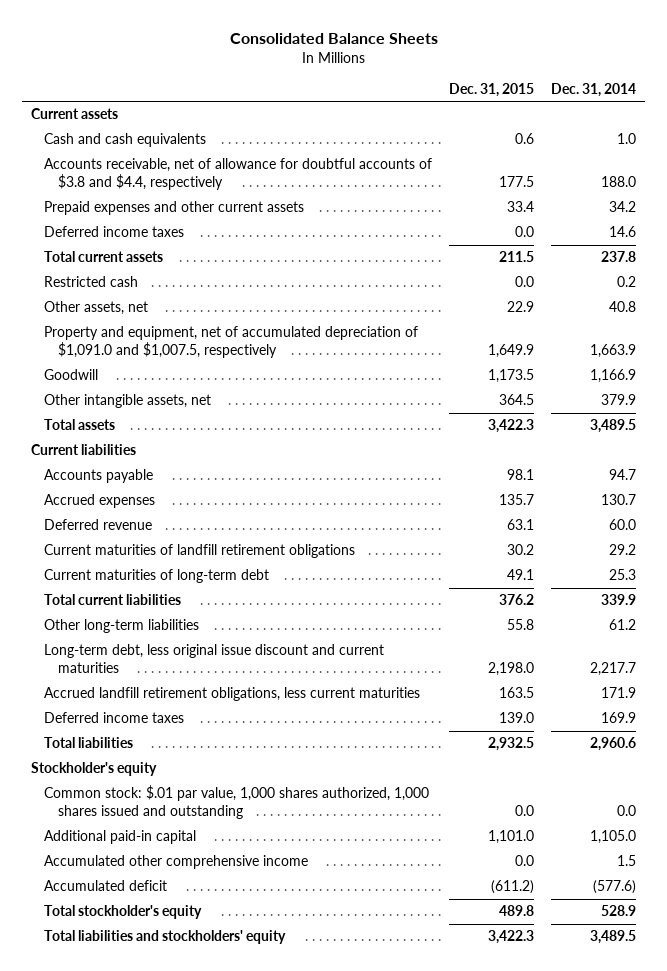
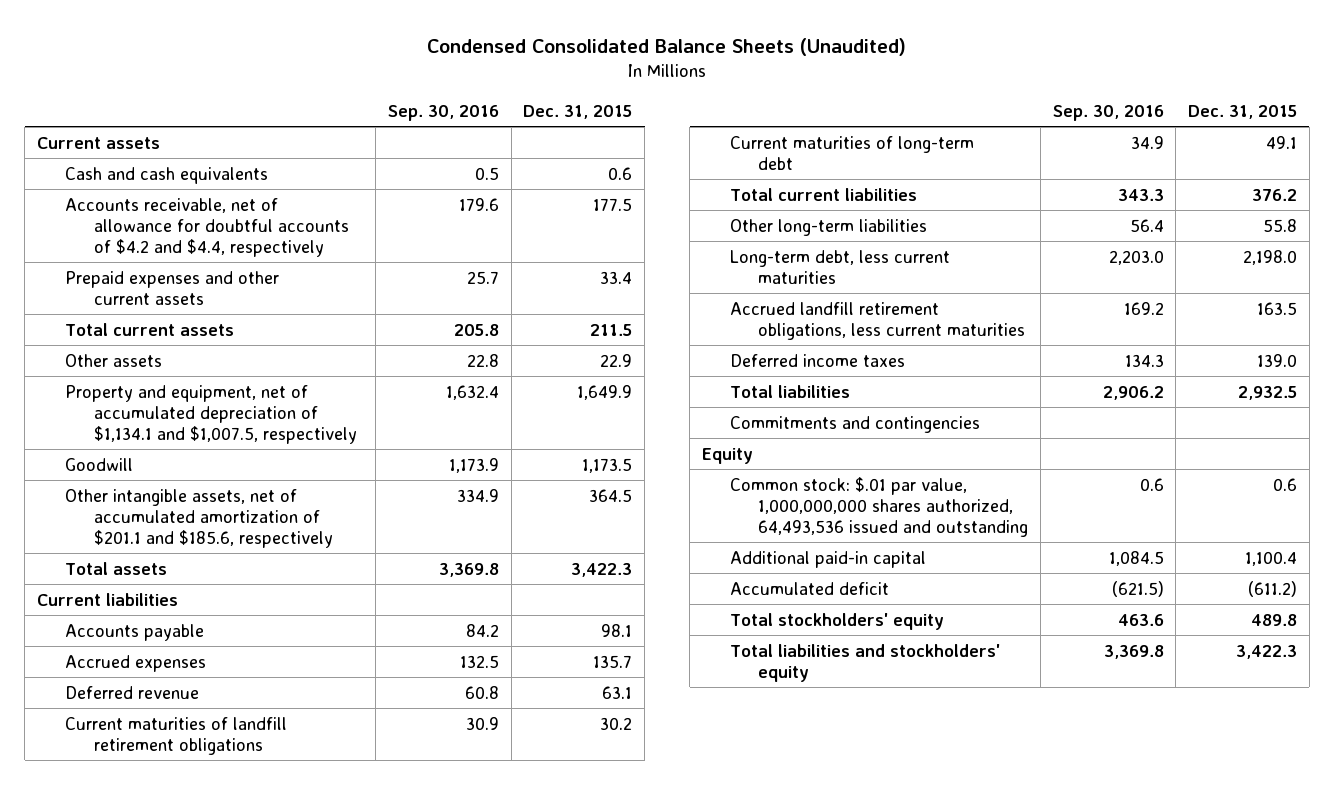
- Consolidated Balance Sheets
+ Condensed Consolidated Balance Sheets (Unaudited)
- | Dec. 31, 2015 | Dec. 31, 2014
+ | Sep. 30, 2016 | Dec. 31, 2015
- Accounts receivable, net of allowance for doubtful accounts of $3.8 and $4.4, respectively | 177.5 | 188.0
+ Accounts receivable, net of allowance for doubtful accounts of $4.2 and $4.4, respectively | 179.6 | 177.5
- Deferred income taxes | 0.0 | 14.6
- Restricted cash | 0.0 | 0.2
- Other assets, net | 22.9 | 40.8
- Property and equipment, net of accumulated depreciation of $1,091.0 and $1,007.5, respectively | 1,649.9 | 1,663.9
+ Other assets | 22.8 | 22.9
+ Property and equipment, net of accumulated depreciation of $1,134.1 and $1,007.5, respectively | 1,632.4 | 1,649.9
- Other intangible assets, net | 364.5 | 379.9
+ Other intangible assets, net of accumulated amortization of $201.1 and $185.6, respectively | 334.9 | 364.5
- Long-term debt, less original issue discount and current maturities | 2,198.0 | 2,217.7
+ Long-term debt, less current maturities | 2,203.0 | 2,198.0
- Stockholder's equity
- Common stock: $.01 par value, 1,000 shares authorized, 1,000 shares issued and outstanding | 0.0 | 0.0
- Additional paid-in capital | 1,101.0 | 1,105.0
- Accumulated other comprehensive income | 0.0 | 1.5
+ Commitments and contingencies
+ Equity
+ Common stock: $.01 par value, 1,000,000,000 shares authorized, 64,493,536 issued and outstanding | 0.6 | 0.6
+ Additional paid-in capital | 1,084.5 | 1,100.4
- Total stockholder's equity | 489.8 | 528.9
+ Total stockholders' equity | 463.6 | 489.8

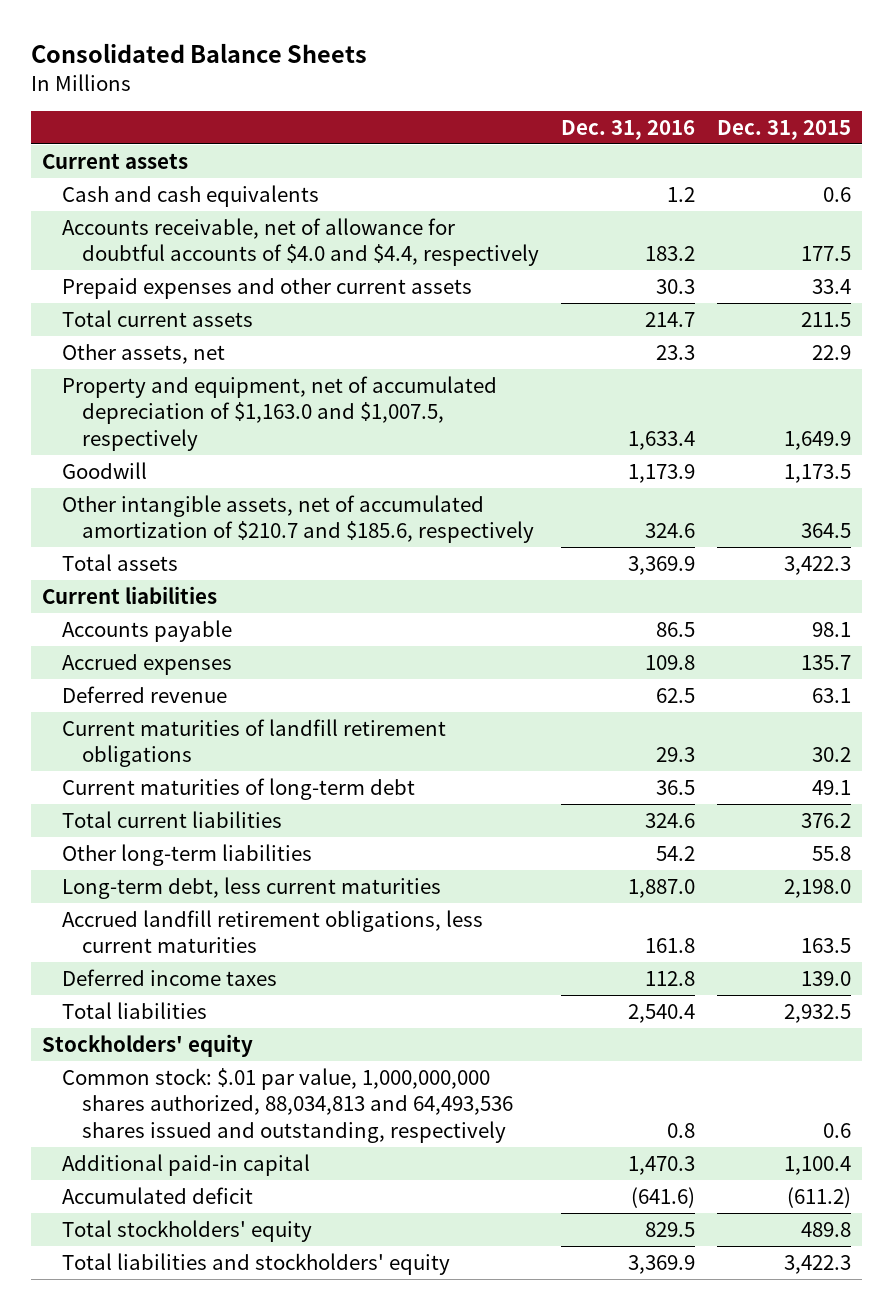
- Condensed Consolidated Balance Sheets (Unaudited)
+ Consolidated Balance Sheets
- | Sep. 30, 2016 | Dec. 31, 2015
+ | Dec. 31, 2016 | Dec. 31, 2015
- Accounts receivable, net of allowance for doubtful accounts of $4.2 and $4.4, respectively | 179.6 | 177.5
+ Accounts receivable, net of allowance for doubtful accounts of $4.0 and $4.4, respectively | 183.2 | 177.5
- Other assets | 22.8 | 22.9
- Property and equipment, net of accumulated depreciation of $1,134.1 and $1,007.5, respectively | 1,632.4 | 1,649.9
+ Other assets, net | 23.3 | 22.9
+ Property and equipment, net of accumulated depreciation of $1,163.0 and $1,007.5, respectively | 1,633.4 | 1,649.9
- Other intangible assets, net of accumulated amortization of $201.1 and $185.6, respectively | 334.9 | 364.5
+ Other intangible assets, net of accumulated amortization of $210.7 and $185.6, respectively | 324.6 | 364.5
- Commitments and contingencies
- Equity
- Common stock: $.01 par value, 1,000,000,000 shares authorized, 64,493,536 issued and outstanding | 0.6 | 0.6
+ Stockholders' equity
+ Common stock: $.01 par value, 1,000,000,000 shares authorized, 88,034,813 and 64,493,536 shares issued and outstanding, respectively | 0.8 | 0.6

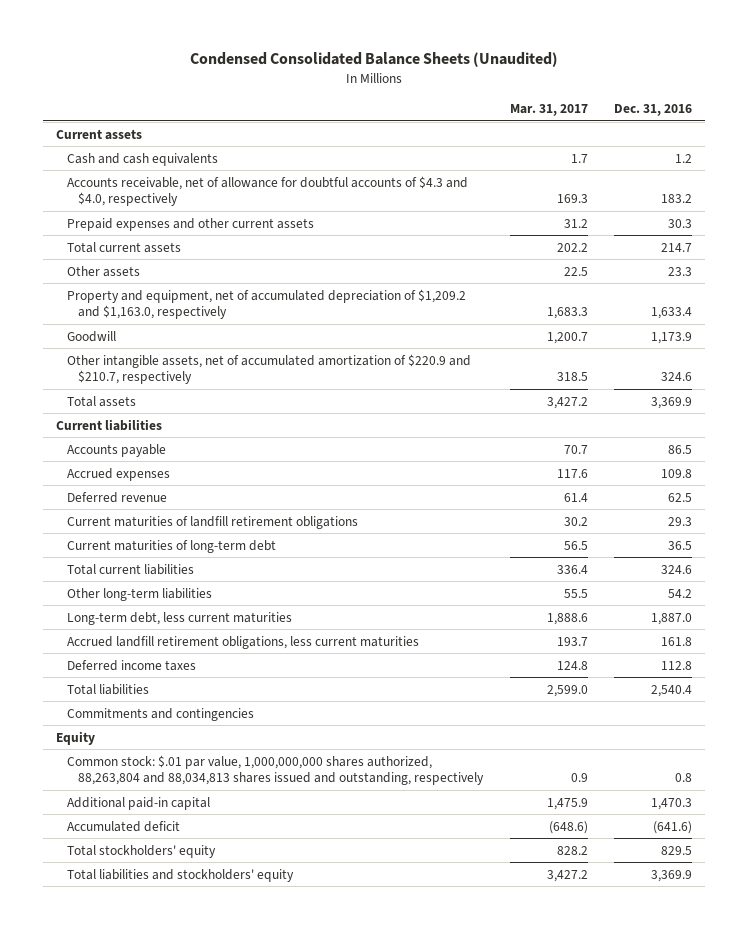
- Consolidated Balance Sheets
+ Condensed Consolidated Balance Sheets (Unaudited)
- | Dec. 31, 2016 | Dec. 31, 2015
+ | Mar. 31, 2017 | Dec. 31, 2016
- Accounts receivable, net of allowance for doubtful accounts of $4.0 and $4.4, respectively | 183.2 | 177.5
+ Accounts receivable, net of allowance for doubtful accounts of $4.3 and $4.0, respectively | 169.3 | 183.2
- Other assets, net | 23.3 | 22.9
- Property and equipment, net of accumulated depreciation of $1,163.0 and $1,007.5, respectively | 1,633.4 | 1,649.9
+ Other assets | 22.5 | 23.3
+ Property and equipment, net of accumulated depreciation of $1,209.2 and $1,163.0, respectively | 1,683.3 | 1,633.4
- Other intangible assets, net of accumulated amortization of $210.7 and $185.6, respectively | 324.6 | 364.5
+ Other intangible assets, net of accumulated amortization of $220.9 and $210.7, respectively | 318.5 | 324.6
- Stockholders' equity
- Common stock: $.01 par value, 1,000,000,000 shares authorized, 88,034,813 and 64,493,536 shares issued and outstanding, respectively | 0.8 | 0.6
+ Commitments and contingencies
+ Equity
+ Common stock: $.01 par value, 1,000,000,000 shares authorized, 88,263,804 and 88,034,813 shares issued and outstanding, respectively | 0.9 | 0.8

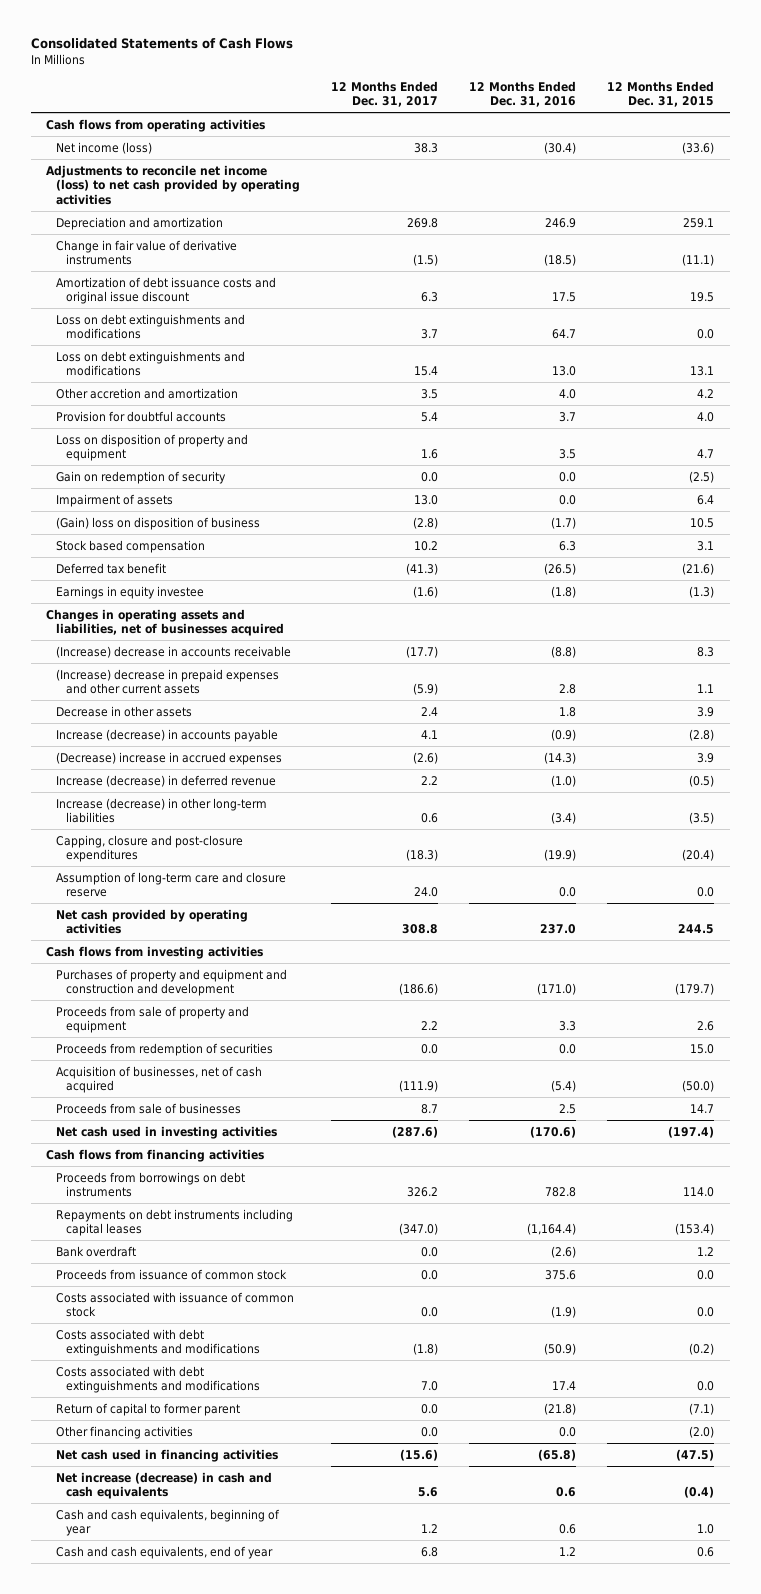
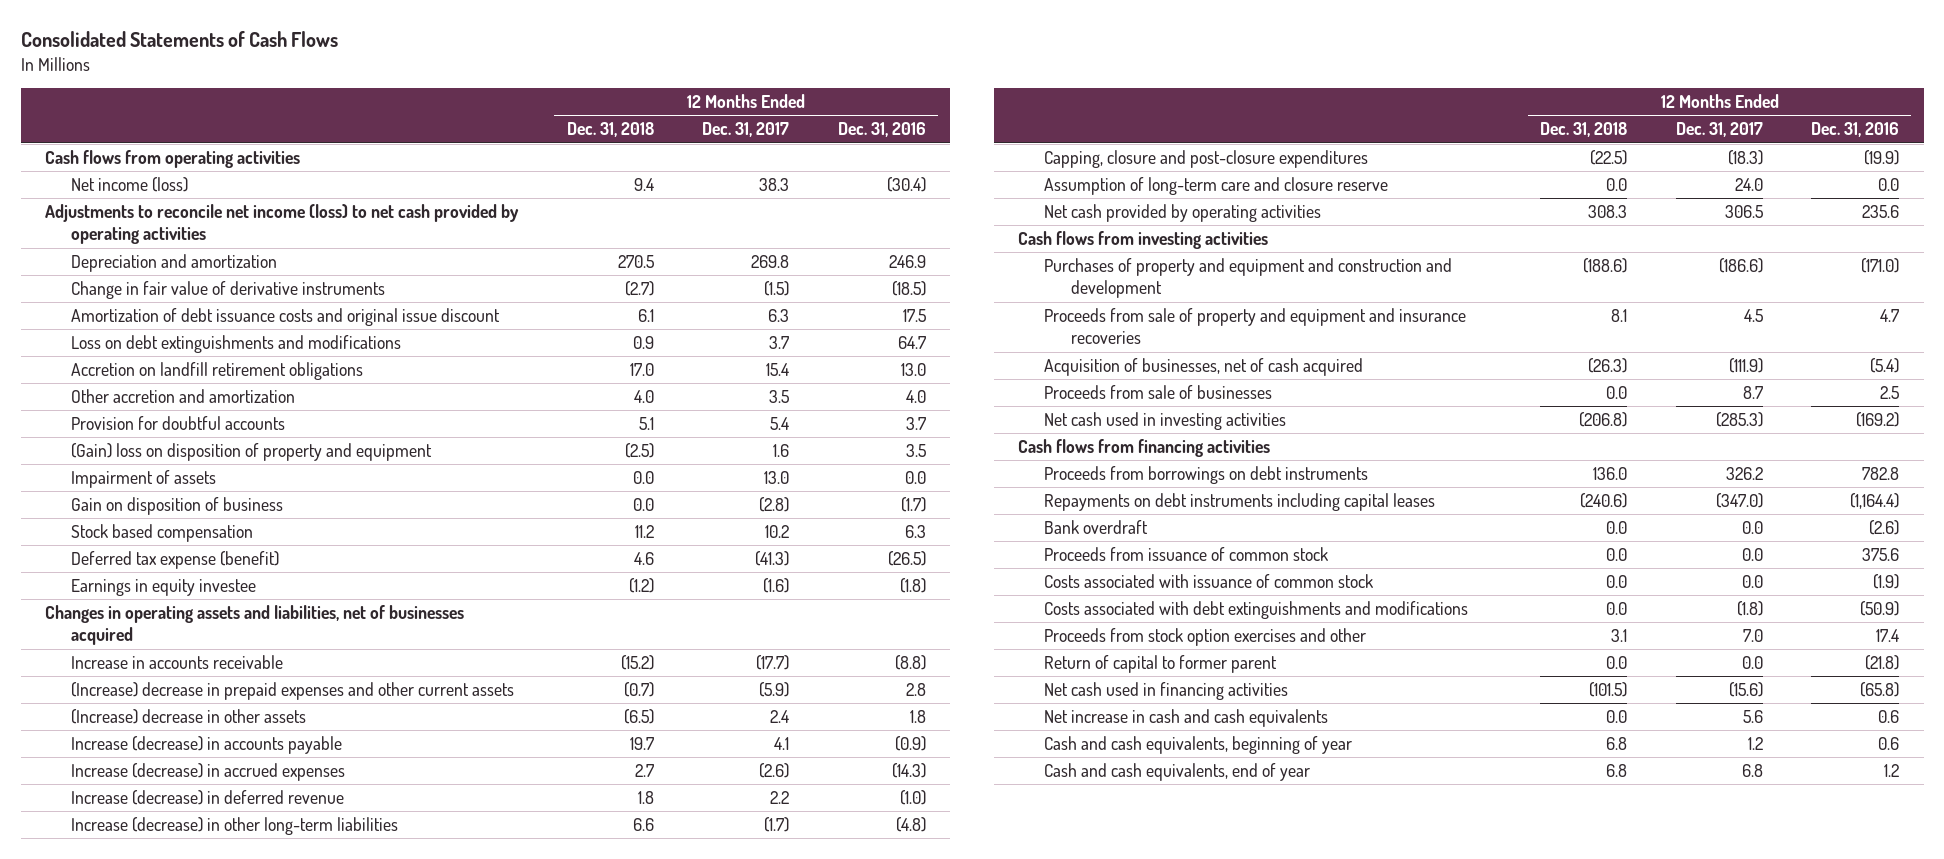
- | 12 Months Ended Dec. 31, 2017 | 12 Months Ended Dec. 31, 2016 | 12 Months Ended Dec. 31, 2015
+ | 12 Months Ended Dec. 31, 2018 | 12 Months Ended Dec. 31, 2017 | 12 Months Ended Dec. 31, 2016
- Loss on debt extinguishments and modifications | 15.4 | 13.0 | 13.1
+ Accretion on landfill retirement obligations | 17.0 | 15.4 | 13.0
- Loss on disposition of property and equipment | 1.6 | 3.5 | 4.7
- Gain on redemption of security | 0.0 | 0.0 | (2.5)
+ (Gain) loss on disposition of property and equipment | (2.5) | 1.6 | 3.5
- (Gain) loss on disposition of business | (2.8) | (1.7) | 10.5
+ Gain on disposition of business | 0.0 | (2.8) | (1.7)
- Deferred tax benefit | (41.3) | (26.5) | (21.6)
+ Deferred tax expense (benefit) | 4.6 | (41.3) | (26.5)
- (Increase) decrease in accounts receivable | (17.7) | (8.8) | 8.3
+ Increase in accounts receivable | (15.2) | (17.7) | (8.8)
- Decrease in other assets | 2.4 | 1.8 | 3.9
+ (Increase) decrease in other assets | (6.5) | 2.4 | 1.8
- (Decrease) increase in accrued expenses | (2.6) | (14.3) | 3.9
+ Increase (decrease) in accrued expenses | 2.7 | (2.6) | (14.3)
- Increase (decrease) in other long-term liabilities | 0.6 | (3.4) | (3.5)
+ Increase (decrease) in other long-term liabilities | 6.6 | (1.7) | (4.8)
- Net cash provided by operating activities | 308.8 | 237.0 | 244.5
+ Net cash provided by operating activities | 308.3 | 306.5 | 235.6
- Proceeds from sale of property and equipment | 2.2 | 3.3 | 2.6
- Proceeds from redemption of securities | 0.0 | 0.0 | 15.0
+ Proceeds from sale of property and equipment and insurance recoveries | 8.1 | 4.5 | 4.7
- Net cash used in investing activities | (287.6) | (170.6) | (197.4)
+ Net cash used in investing activities | (206.8) | (285.3) | (169.2)
- Costs associated with debt extinguishments and modifications | 7.0 | 17.4 | 0.0
+ Proceeds from stock option exercises and other | 3.1 | 7.0 | 17.4
- Other financing activities | 0.0 | 0.0 | (2.0)
- Net increase (decrease) in cash and cash equivalents | 5.6 | 0.6 | (0.4)
+ Net increase in cash and cash equivalents | 0.0 | 5.6 | 0.6

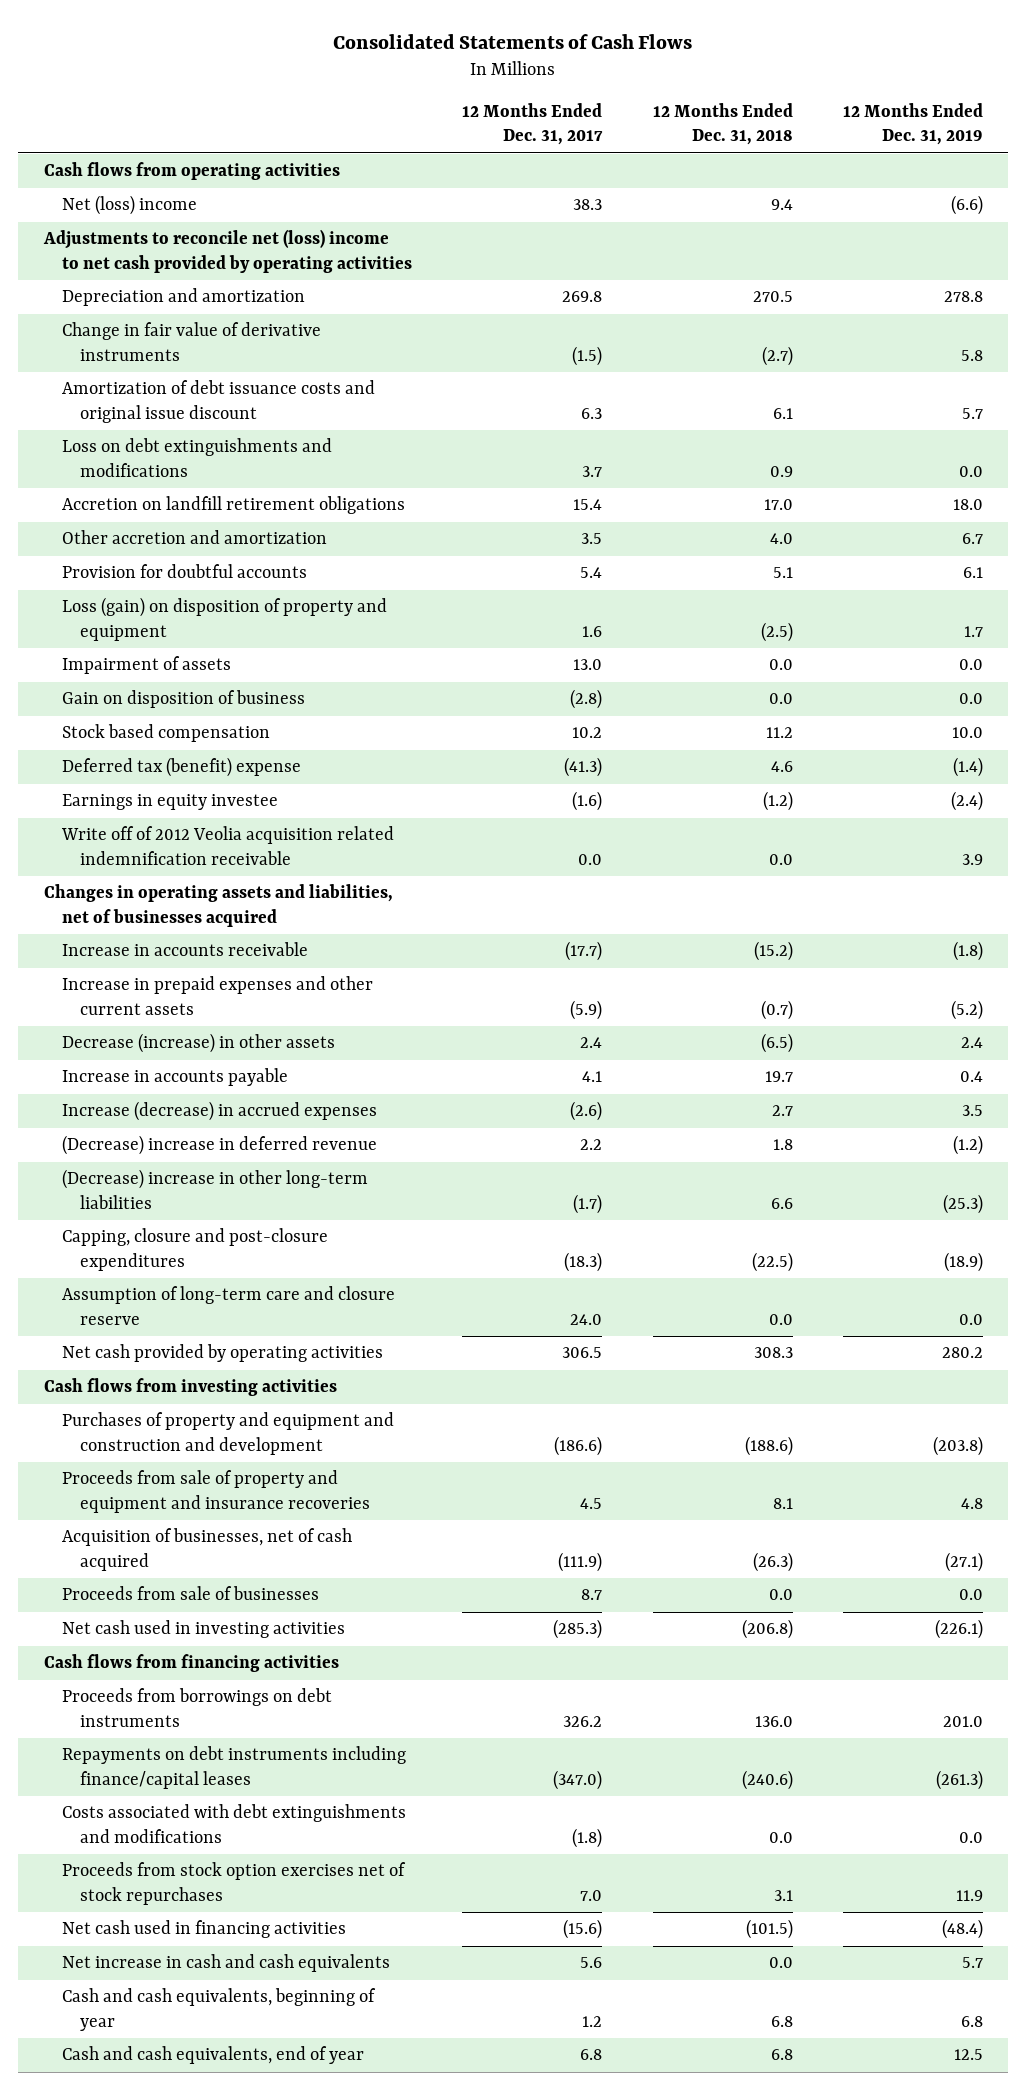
- | 12 Months Ended Dec. 31, 2018 | 12 Months Ended Dec. 31, 2017 | 12 Months Ended Dec. 31, 2016
+ | 12 Months Ended Dec. 31, 2017 | 12 Months Ended Dec. 31, 2018 | 12 Months Ended Dec. 31, 2019
- Net income (loss) | 9.4 | 38.3 | (30.4)
- Adjustments to reconcile net income (loss) to net cash provided by operating activities
+ Net (loss) income | 38.3 | 9.4 | (6.6)
+ Adjustments to reconcile net (loss) income to net cash provided by operating activities
- (Gain) loss on disposition of property and equipment | (2.5) | 1.6 | 3.5
+ Loss (gain) on disposition of property and equipment | 1.6 | (2.5) | 1.7
- Deferred tax expense (benefit) | 4.6 | (41.3) | (26.5)
+ Deferred tax (benefit) expense | (41.3) | 4.6 | (1.4)
+ Write off of 2012 Veolia acquisition related indemnification receivable | 0.0 | 0.0 | 3.9
- (Increase) decrease in prepaid expenses and other current assets | (0.7) | (5.9) | 2.8
- (Increase) decrease in other assets | (6.5) | 2.4 | 1.8
- Increase (decrease) in accounts payable | 19.7 | 4.1 | (0.9)
+ Increase in prepaid expenses and other current assets | (5.9) | (0.7) | (5.2)
+ Decrease (increase) in other assets | 2.4 | (6.5) | 2.4
+ Increase in accounts payable | 4.1 | 19.7 | 0.4
- Increase (decrease) in deferred revenue | 1.8 | 2.2 | (1.0)
- Increase (decrease) in other long-term liabilities | 6.6 | (1.7) | (4.8)
+ (Decrease) increase in deferred revenue | 2.2 | 1.8 | (1.2)
+ (Decrease) increase in other long-term liabilities | (1.7) | 6.6 | (25.3)
- Repayments on debt instruments including capital leases | (240.6) | (347.0) | (1,164.4)
- Bank overdraft | 0.0 | 0.0 | (2.6)
- Proceeds from issuance of common stock | 0.0 | 0.0 | 375.6
- Costs associated with issuance of common stock | 0.0 | 0.0 | (1.9)
+ Repayments on debt instruments including finance/capital leases | (347.0) | (240.6) | (261.3)
- Proceeds from stock option exercises and other | 3.1 | 7.0 | 17.4
- Return of capital to former parent | 0.0 | 0.0 | (21.8)
+ Proceeds from stock option exercises net of stock repurchases | 7.0 | 3.1 | 11.9

